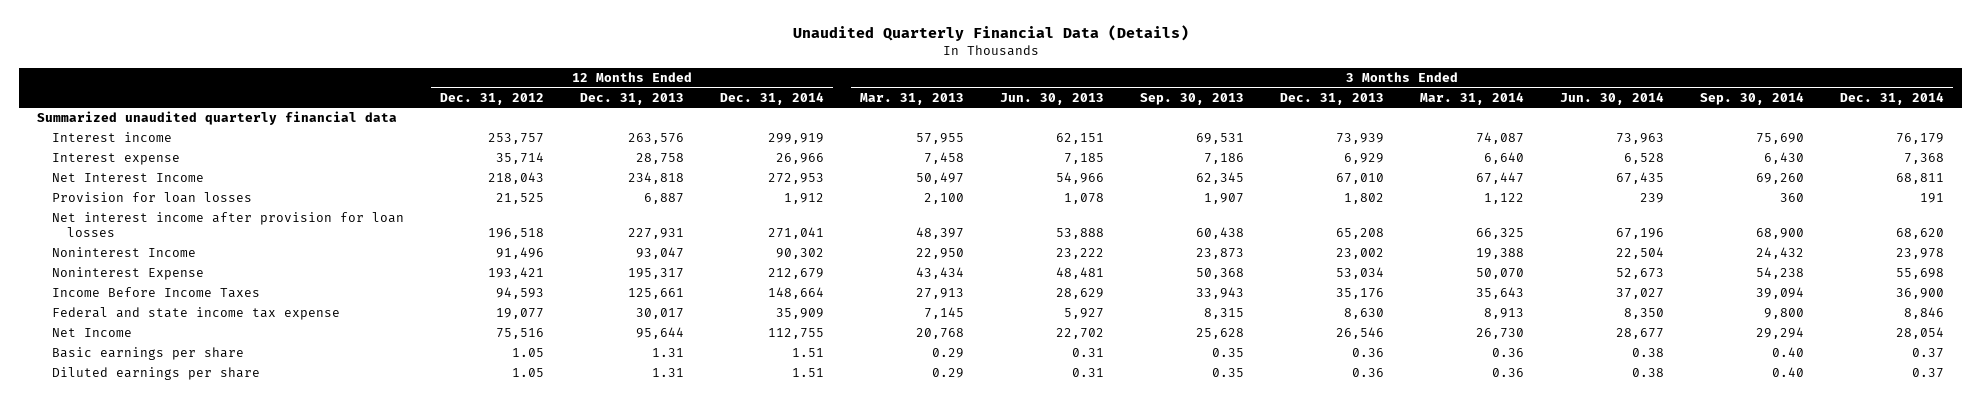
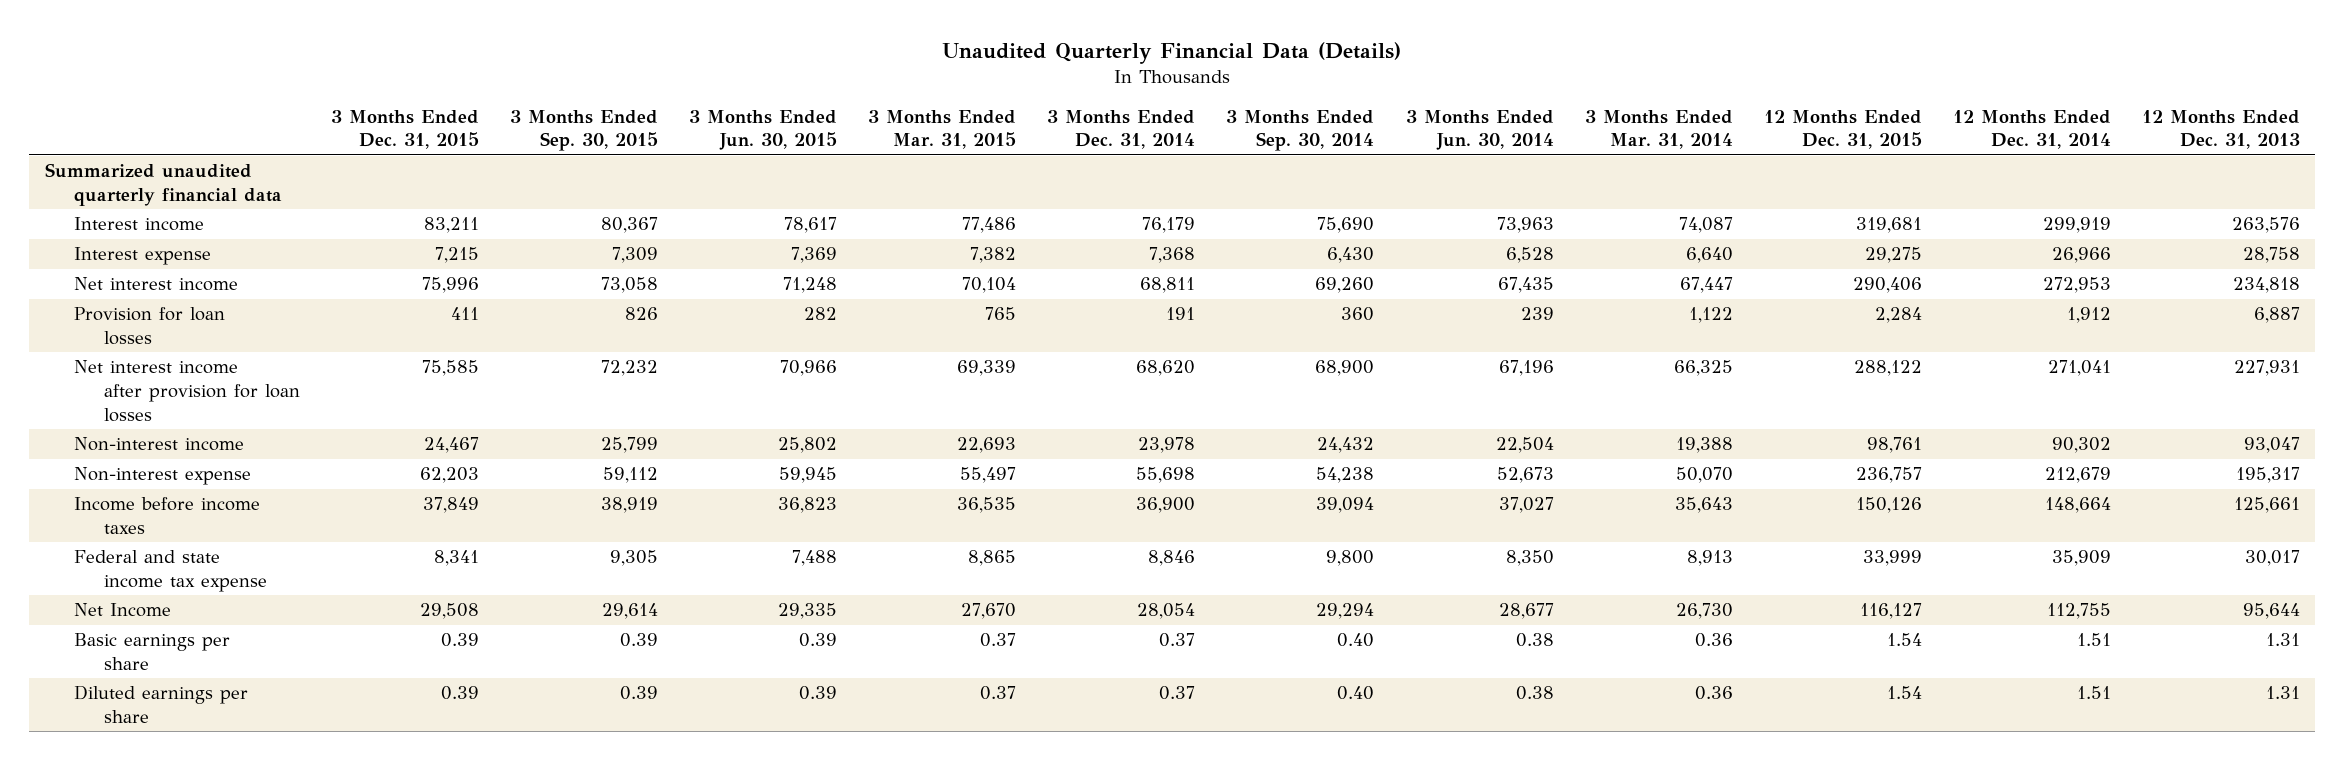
- | 12 Months Ended Dec. 31, 2012 | 12 Months Ended Dec. 31, 2013 | 12 Months Ended Dec. 31, 2014 | 3 Months Ended Mar. 31, 2013 | 3 Months Ended Jun. 30, 2013 | 3 Months Ended Sep. 30, 2013 | 3 Months Ended Dec. 31, 2013 | 3 Months Ended Mar. 31, 2014 | 3 Months Ended Jun. 30, 2014 | 3 Months Ended Sep. 30, 2014 | 3 Months Ended Dec. 31, 2014
+ | 3 Months Ended Dec. 31, 2015 | 3 Months Ended Sep. 30, 2015 | 3 Months Ended Jun. 30, 2015 | 3 Months Ended Mar. 31, 2015 | 3 Months Ended Dec. 31, 2014 | 3 Months Ended Sep. 30, 2014 | 3 Months Ended Jun. 30, 2014 | 3 Months Ended Mar. 31, 2014 | 12 Months Ended Dec. 31, 2015 | 12 Months Ended Dec. 31, 2014 | 12 Months Ended Dec. 31, 2013
- Net Interest Income | 218,043 | 234,818 | 272,953 | 50,497 | 54,966 | 62,345 | 67,010 | 67,447 | 67,435 | 69,260 | 68,811
+ Net interest income | 75,996 | 73,058 | 71,248 | 70,104 | 68,811 | 69,260 | 67,435 | 67,447 | 290,406 | 272,953 | 234,818
- Noninterest Income | 91,496 | 93,047 | 90,302 | 22,950 | 23,222 | 23,873 | 23,002 | 19,388 | 22,504 | 24,432 | 23,978
- Noninterest Expense | 193,421 | 195,317 | 212,679 | 43,434 | 48,481 | 50,368 | 53,034 | 50,070 | 52,673 | 54,238 | 55,698
- Income Before Income Taxes | 94,593 | 125,661 | 148,664 | 27,913 | 28,629 | 33,943 | 35,176 | 35,643 | 37,027 | 39,094 | 36,900
+ Non-interest income | 24,467 | 25,799 | 25,802 | 22,693 | 23,978 | 24,432 | 22,504 | 19,388 | 98,761 | 90,302 | 93,047
+ Non-interest expense | 62,203 | 59,112 | 59,945 | 55,497 | 55,698 | 54,238 | 52,673 | 50,070 | 236,757 | 212,679 | 195,317
+ Income before income taxes | 37,849 | 38,919 | 36,823 | 36,535 | 36,900 | 39,094 | 37,027 | 35,643 | 150,126 | 148,664 | 125,661

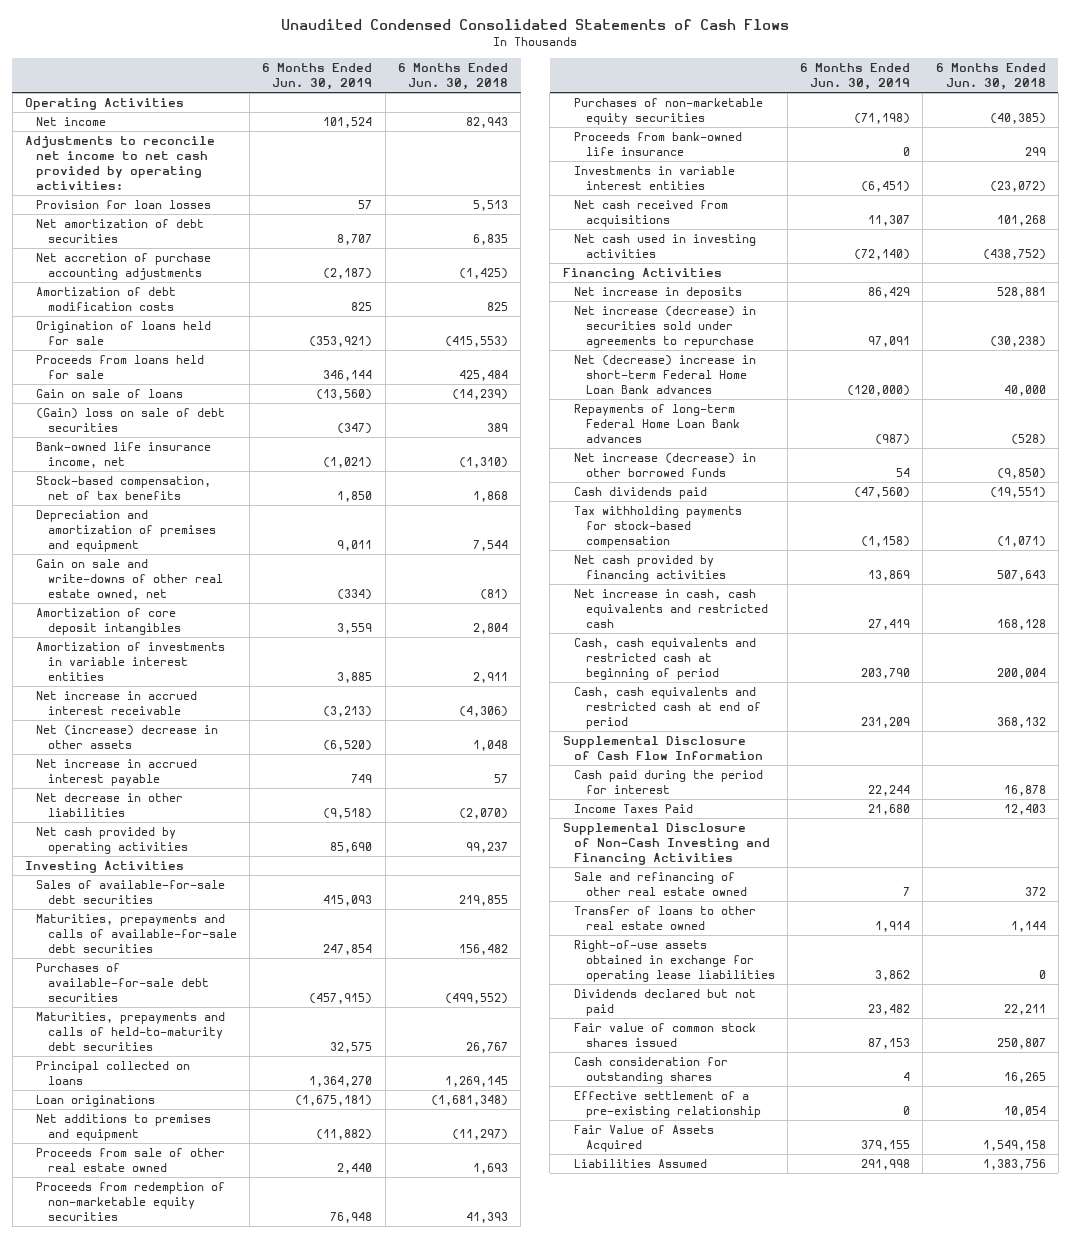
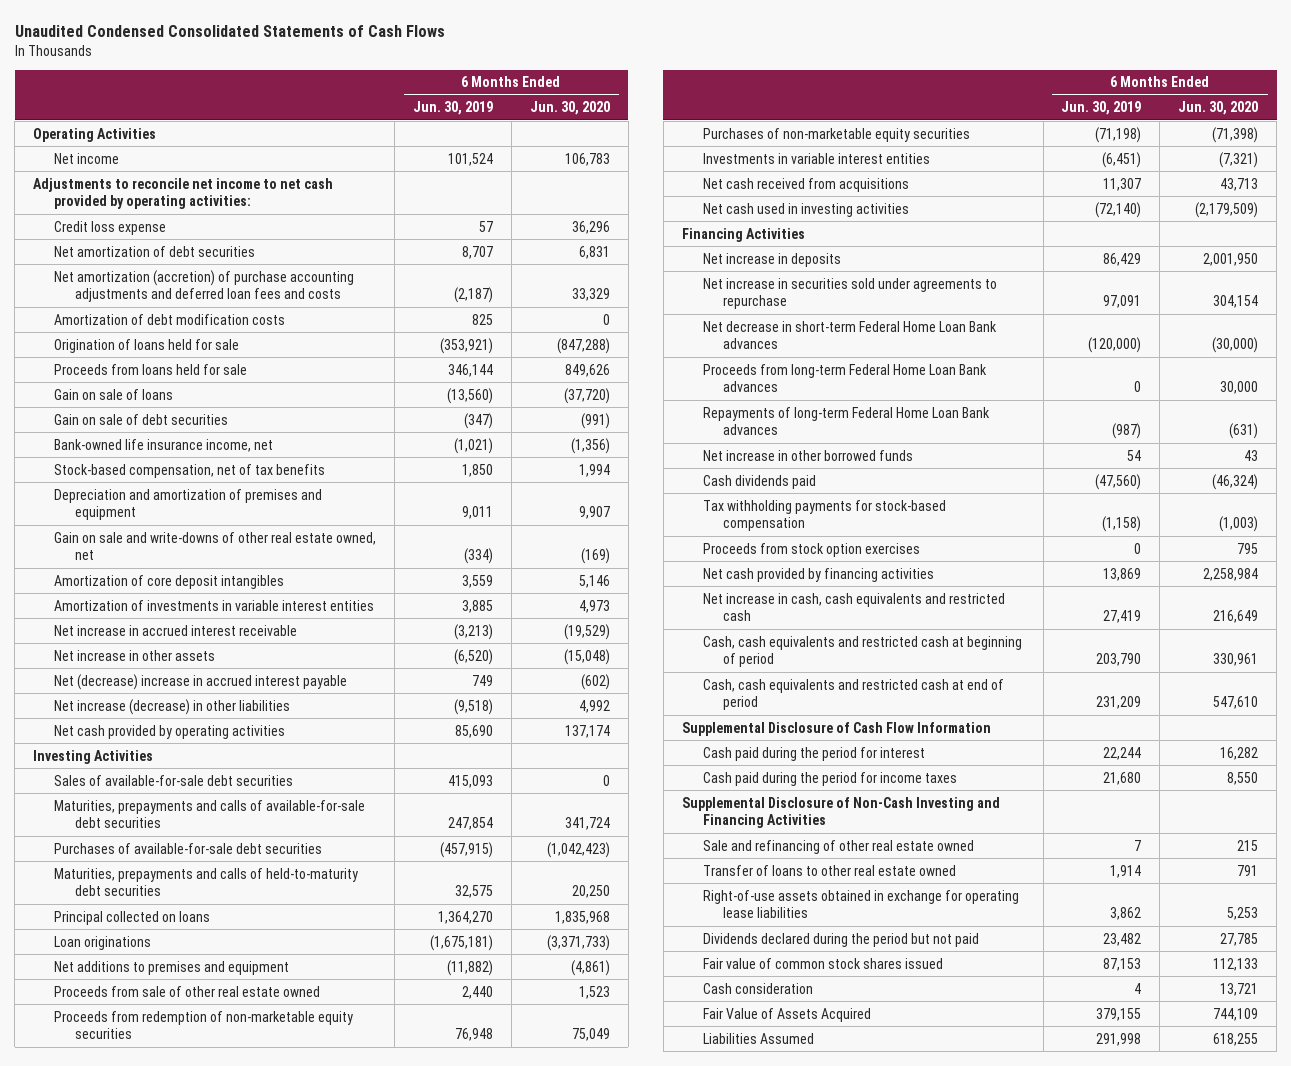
- | 6 Months Ended Jun. 30, 2019 | 6 Months Ended Jun. 30, 2018
+ | 6 Months Ended Jun. 30, 2019 | 6 Months Ended Jun. 30, 2020
- Provision for loan losses | 57 | 5,513
+ Credit loss expense | 57 | 36,296
- Net accretion of purchase accounting adjustments | (2,187) | (1,425)
+ Net amortization (accretion) of purchase accounting adjustments and deferred loan fees and costs | (2,187) | 33,329
- (Gain) loss on sale of debt securities | (347) | 389
+ Gain on sale of debt securities | (347) | (991)
- Net (increase) decrease in other assets | (6,520) | 1,048
- Net increase in accrued interest payable | 749 | 57
- Net decrease in other liabilities | (9,518) | (2,070)
+ Net increase in other assets | (6,520) | (15,048)
+ Net (decrease) increase in accrued interest payable | 749 | (602)
+ Net increase (decrease) in other liabilities | (9,518) | 4,992
- Proceeds from bank-owned life insurance | 0 | 299
- Net increase (decrease) in securities sold under agreements to repurchase | 97,091 | (30,238)
- Net (decrease) increase in short-term Federal Home Loan Bank advances | (120,000) | 40,000
+ Net increase in securities sold under agreements to repurchase | 97,091 | 304,154
+ Net decrease in short-term Federal Home Loan Bank advances | (120,000) | (30,000)
+ Proceeds from long-term Federal Home Loan Bank advances | 0 | 30,000
- Net increase (decrease) in other borrowed funds | 54 | (9,850)
+ Net increase in other borrowed funds | 54 | 43
+ Proceeds from stock option exercises | 0 | 795
- Income Taxes Paid | 21,680 | 12,403
+ Cash paid during the period for income taxes | 21,680 | 8,550
- Dividends declared but not paid | 23,482 | 22,211
+ Dividends declared during the period but not paid | 23,482 | 27,785
- Cash consideration for outstanding shares | 4 | 16,265
- Effective settlement of a pre-existing relationship | 0 | 10,054
+ Cash consideration | 4 | 13,721

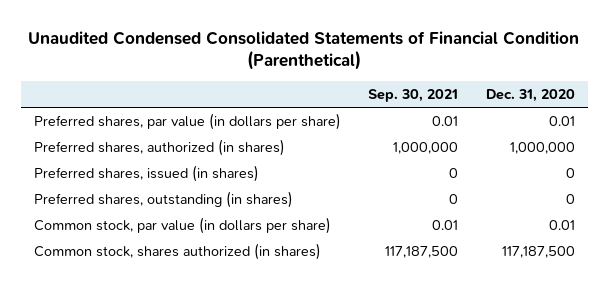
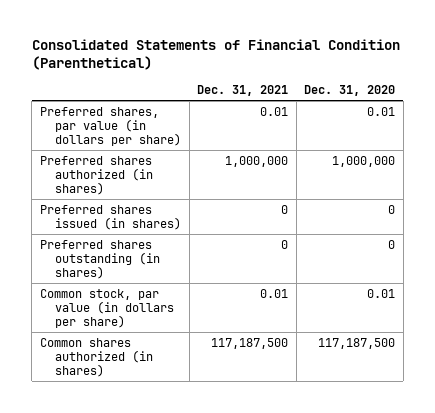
- Unaudited Condensed Consolidated Statements of Financial Condition (Parenthetical)
+ Consolidated Statements of Financial Condition (Parenthetical)
- | Sep. 30, 2021 | Dec. 31, 2020
+ | Dec. 31, 2021 | Dec. 31, 2020
- Preferred shares, authorized (in shares) | 1,000,000 | 1,000,000
- Preferred shares, issued (in shares) | 0 | 0
- Preferred shares, outstanding (in shares) | 0 | 0
+ Preferred shares authorized (in shares) | 1,000,000 | 1,000,000
+ Preferred shares issued (in shares) | 0 | 0
+ Preferred shares outstanding (in shares) | 0 | 0
- Common stock, shares authorized (in shares) | 117,187,500 | 117,187,500
+ Common shares authorized (in shares) | 117,187,500 | 117,187,500

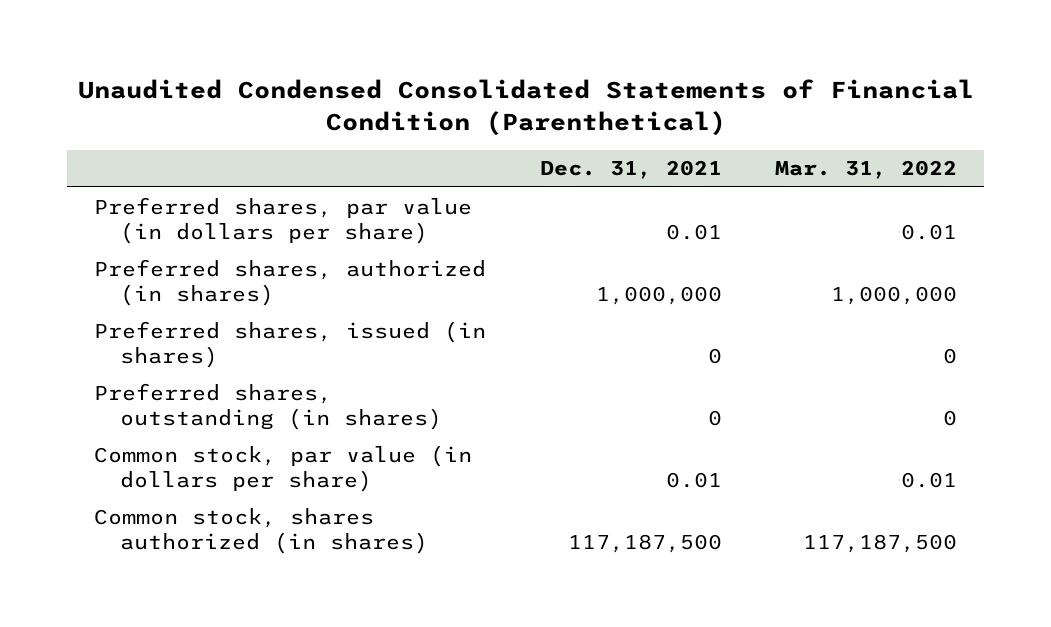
- Consolidated Statements of Financial Condition (Parenthetical)
+ Unaudited Condensed Consolidated Statements of Financial Condition (Parenthetical)
- | Dec. 31, 2021 | Dec. 31, 2020
+ | Dec. 31, 2021 | Mar. 31, 2022
- Preferred shares authorized (in shares) | 1,000,000 | 1,000,000
- Preferred shares issued (in shares) | 0 | 0
- Preferred shares outstanding (in shares) | 0 | 0
+ Preferred shares, authorized (in shares) | 1,000,000 | 1,000,000
+ Preferred shares, issued (in shares) | 0 | 0
+ Preferred shares, outstanding (in shares) | 0 | 0
- Common shares authorized (in shares) | 117,187,500 | 117,187,500
+ Common stock, shares authorized (in shares) | 117,187,500 | 117,187,500

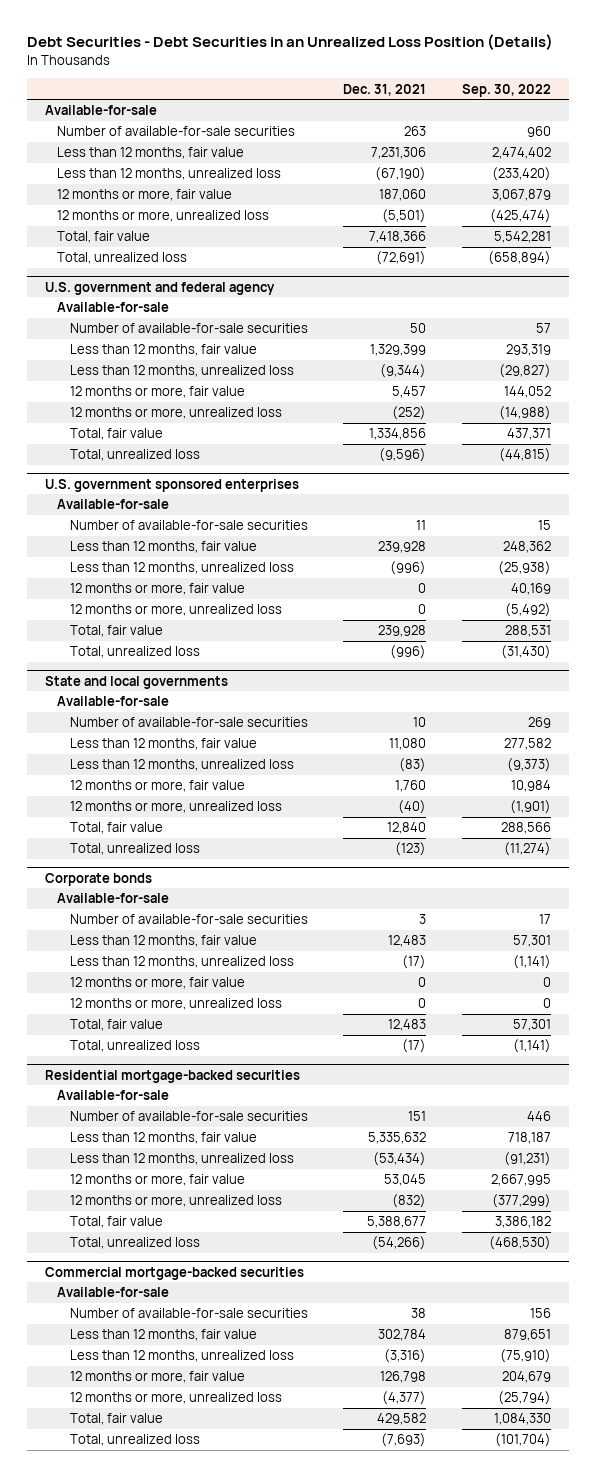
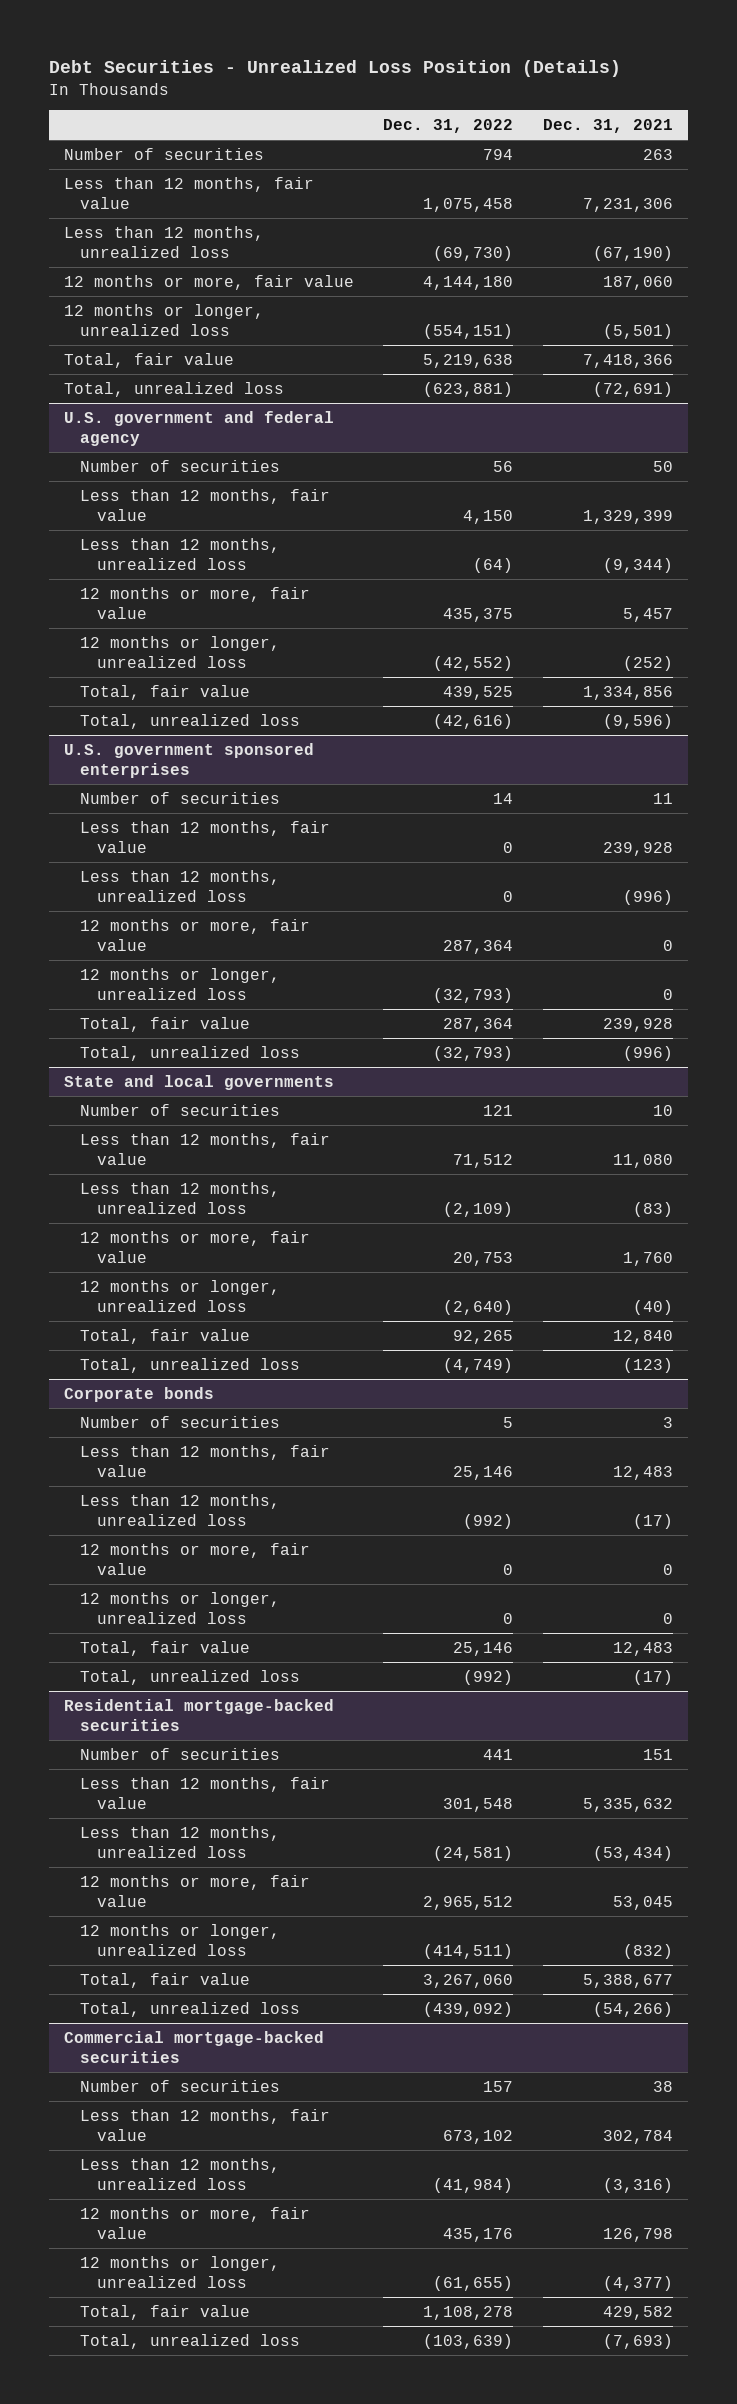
- Debt Securities - Debt Securities in an Unrealized Loss Position (Details)
+ Debt Securities - Unrealized Loss Position (Details)
- | Dec. 31, 2021 | Sep. 30, 2022
+ | Dec. 31, 2022 | Dec. 31, 2021
- Available-for-sale
- Number of available-for-sale securities | 263 | 960
+ Number of securities | 794 | 263
- 12 months or more, unrealized loss | (5,501) | (425,474)
+ 12 months or longer, unrealized loss | (554,151) | (5,501)
@ U.S. government and federal agency
- Available-for-sale
- Number of available-for-sale securities | 50 | 57
+ Number of securities | 56 | 50
- 12 months or more, unrealized loss | (252) | (14,988)
+ 12 months or longer, unrealized loss | (42,552) | (252)
@ U.S. government sponsored enterprises
- Available-for-sale
- Number of available-for-sale securities | 11 | 15
+ Number of securities | 14 | 11
- 12 months or more, unrealized loss | 0 | (5,492)
+ 12 months or longer, unrealized loss | (32,793) | 0
@ State and local governments
- Available-for-sale
- Number of available-for-sale securities | 10 | 269
+ Number of securities | 121 | 10
- 12 months or more, unrealized loss | (40) | (1,901)
+ 12 months or longer, unrealized loss | (2,640) | (40)
@ Corporate bonds
- Available-for-sale
- Number of available-for-sale securities | 3 | 17
+ Number of securities | 5 | 3
- 12 months or more, unrealized loss | 0 | 0
+ 12 months or longer, unrealized loss | 0 | 0
@ Residential mortgage-backed securities
- Available-for-sale
- Number of available-for-sale securities | 151 | 446
+ Number of securities | 441 | 151
- 12 months or more, unrealized loss | (832) | (377,299)
+ 12 months or longer, unrealized loss | (414,511) | (832)
@ Commercial mortgage-backed securities
- Available-for-sale
- Number of available-for-sale securities | 38 | 156
+ Number of securities | 157 | 38
- 12 months or more, unrealized loss | (4,377) | (25,794)
+ 12 months or longer, unrealized loss | (61,655) | (4,377)

